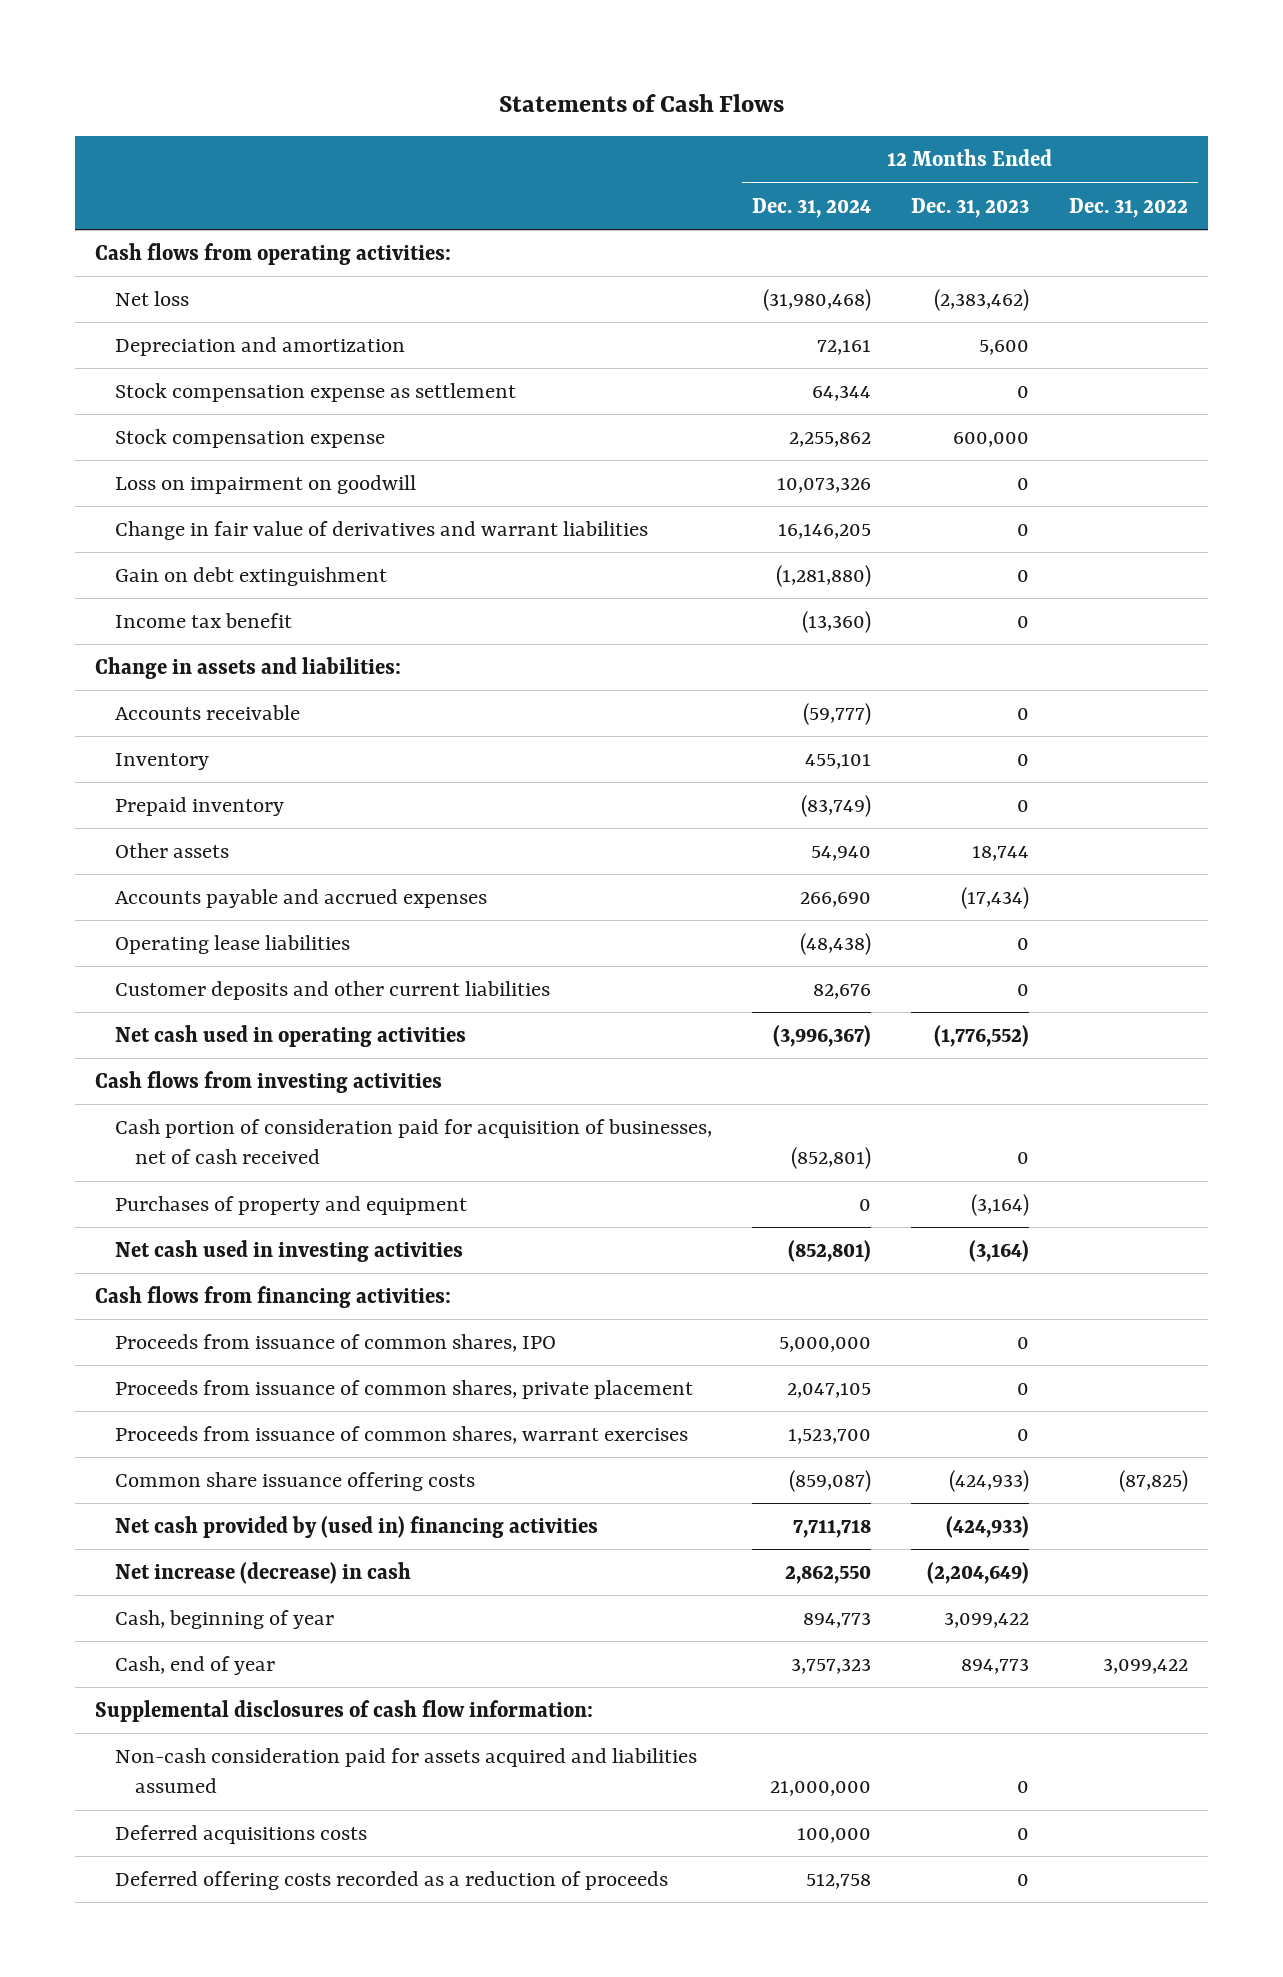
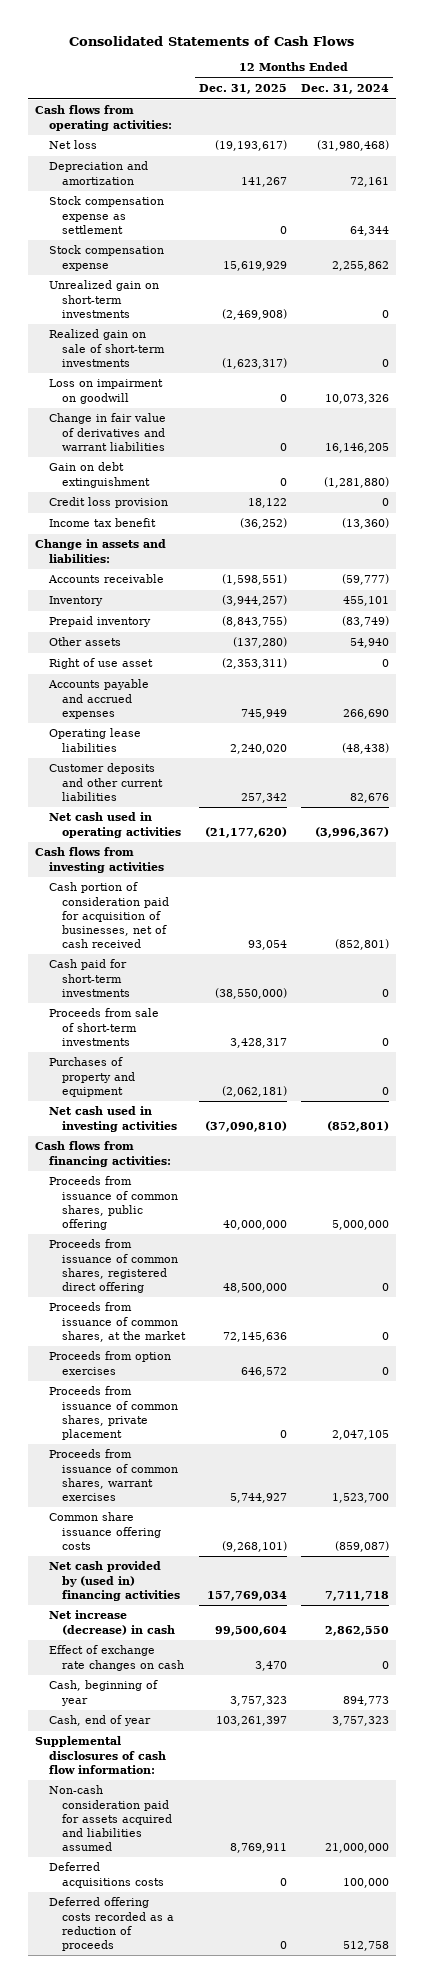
- Statements of Cash Flows
+ Consolidated Statements of Cash Flows
- | 12 Months Ended Dec. 31, 2024 | 12 Months Ended Dec. 31, 2023 | 12 Months Ended Dec. 31, 2022
+ | 12 Months Ended Dec. 31, 2025 | 12 Months Ended Dec. 31, 2024
+ Unrealized gain on short-term investments | (2,469,908) | 0
+ Realized gain on sale of short-term investments | (1,623,317) | 0
+ Credit loss provision | 18,122 | 0
+ Right of use asset | (2,353,311) | 0
+ Cash paid for short-term investments | (38,550,000) | 0
+ Proceeds from sale of short-term investments | 3,428,317 | 0
- Proceeds from issuance of common shares, IPO | 5,000,000 | 0 |
+ Proceeds from issuance of common shares, public offering | 40,000,000 | 5,000,000
+ Proceeds from issuance of common shares, registered direct offering | 48,500,000 | 0
+ Proceeds from issuance of common shares, at the market | 72,145,636 | 0
+ Proceeds from option exercises | 646,572 | 0
+ Effect of exchange rate changes on cash | 3,470 | 0

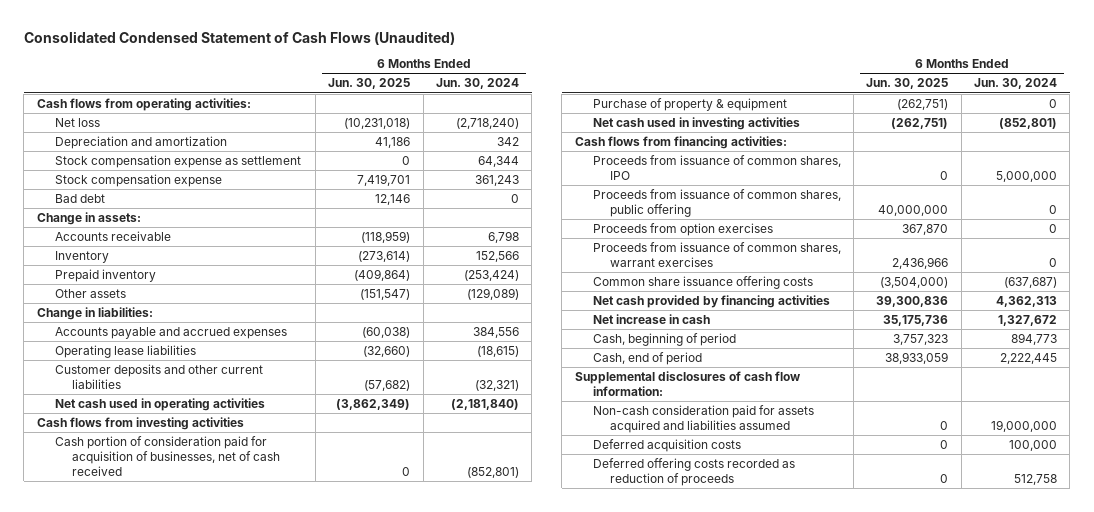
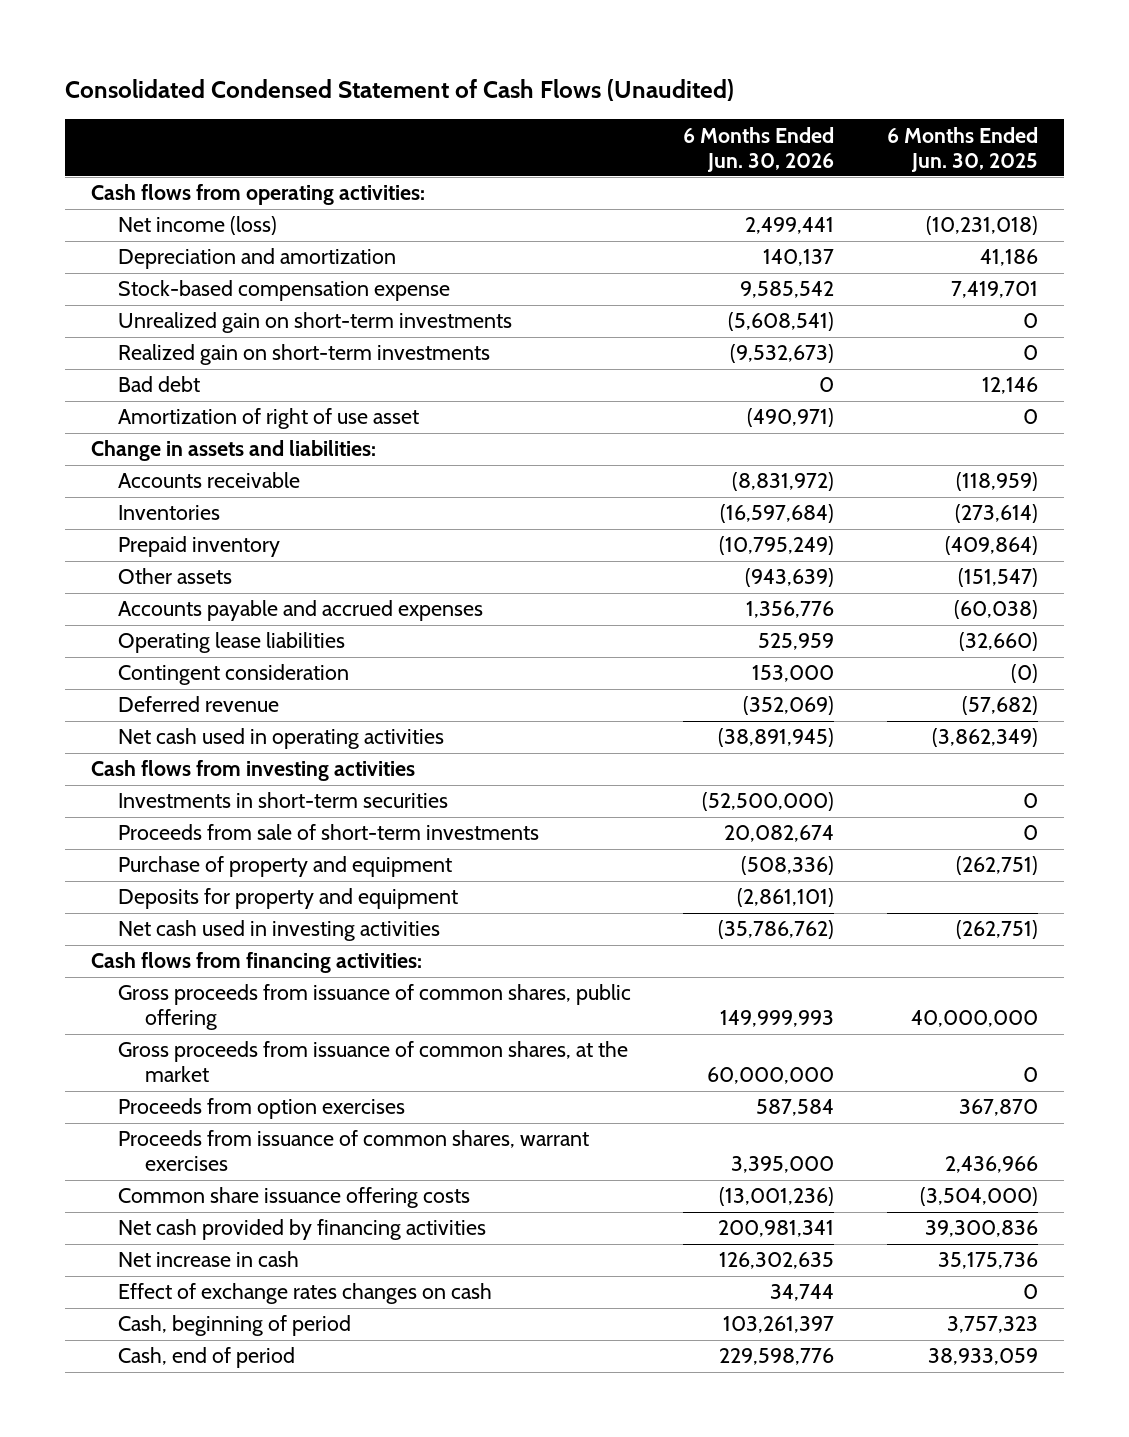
- | 6 Months Ended Jun. 30, 2025 | 6 Months Ended Jun. 30, 2024
+ | 6 Months Ended Jun. 30, 2026 | 6 Months Ended Jun. 30, 2025
- Net loss | (10,231,018) | (2,718,240)
+ Net income (loss) | 2,499,441 | (10,231,018)
- Stock compensation expense as settlement | 0 | 64,344
- Stock compensation expense | 7,419,701 | 361,243
+ Stock-based compensation expense | 9,585,542 | 7,419,701
+ Unrealized gain on short-term investments | (5,608,541) | 0
+ Realized gain on short-term investments | (9,532,673) | 0
- Change in assets:
+ Amortization of right of use asset | (490,971) | 0
+ Change in assets and liabilities:
- Inventory | (273,614) | 152,566
+ Inventories | (16,597,684) | (273,614)
- Change in liabilities:
- Customer deposits and other current liabilities | (57,682) | (32,321)
+ Contingent consideration | 153,000 | (0)
+ Deferred revenue | (352,069) | (57,682)
- Cash portion of consideration paid for acquisition of businesses, net of cash received | 0 | (852,801)
- Purchase of property & equipment | (262,751) | 0
+ Investments in short-term securities | (52,500,000) | 0
+ Proceeds from sale of short-term investments | 20,082,674 | 0
+ Purchase of property and equipment | (508,336) | (262,751)
+ Deposits for property and equipment | (2,861,101) |
- Proceeds from issuance of common shares, IPO | 0 | 5,000,000
- Proceeds from issuance of common shares, public offering | 40,000,000 | 0
+ Gross proceeds from issuance of common shares, public offering | 149,999,993 | 40,000,000
+ Gross proceeds from issuance of common shares, at the market | 60,000,000 | 0
+ Effect of exchange rates changes on cash | 34,744 | 0
- Supplemental disclosures of cash flow information:
- Non-cash consideration paid for assets acquired and liabilities assumed | 0 | 19,000,000
- Deferred acquisition costs | 0 | 100,000
- Deferred offering costs recorded as reduction of proceeds | 0 | 512,758

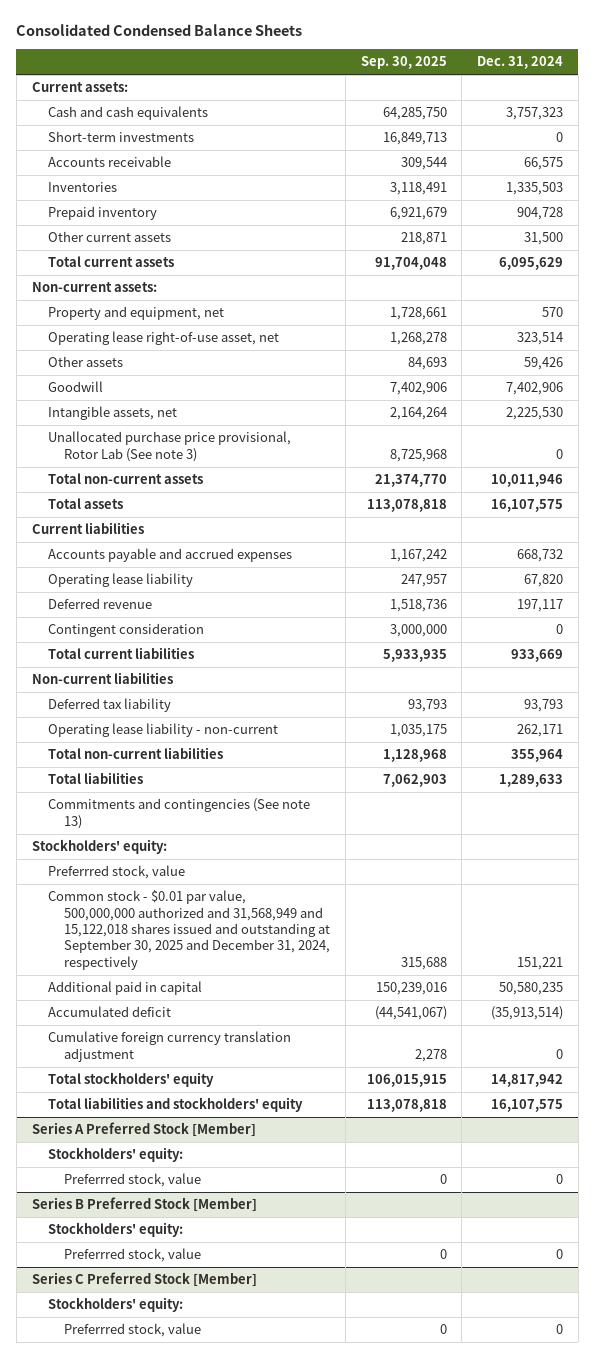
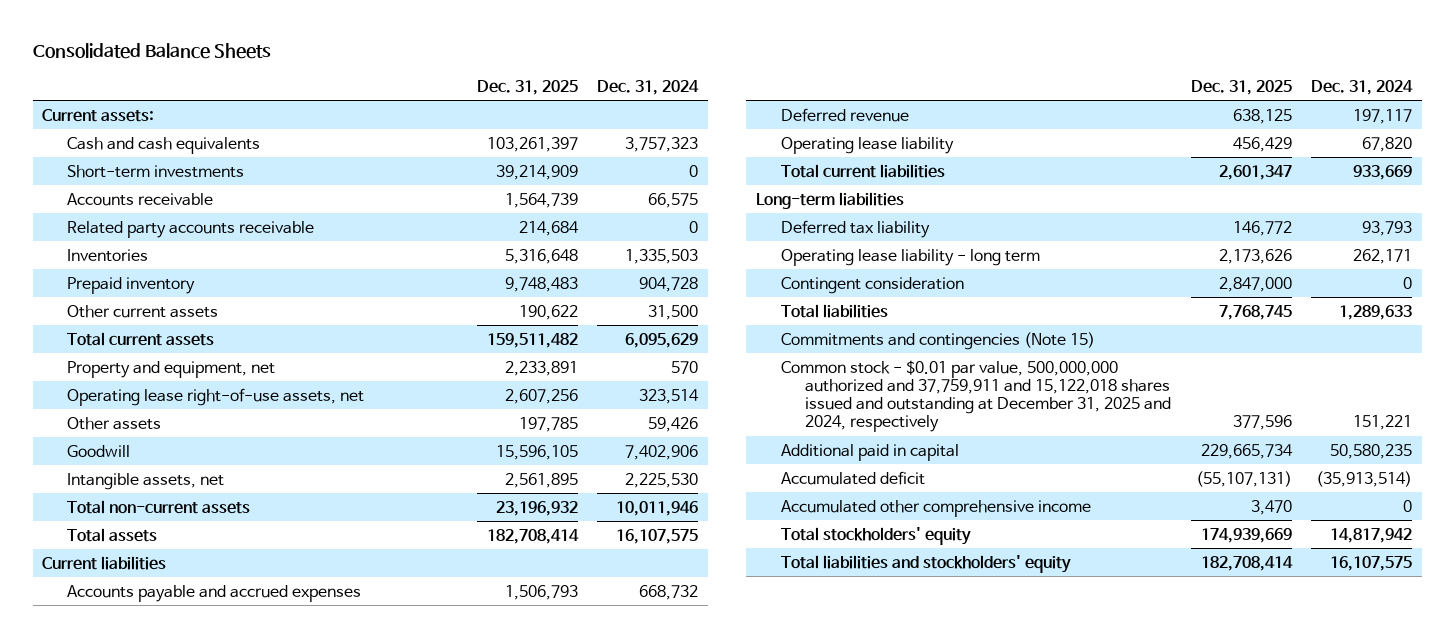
- Consolidated Condensed Balance Sheets
+ Consolidated Balance Sheets
- | Sep. 30, 2025 | Dec. 31, 2024
+ | Dec. 31, 2025 | Dec. 31, 2024
+ Related party accounts receivable | 214,684 | 0
- Non-current assets:
- Operating lease right-of-use asset, net | 1,268,278 | 323,514
+ Operating lease right-of-use assets, net | 2,607,256 | 323,514
- Unallocated purchase price provisional, Rotor Lab (See note 3) | 8,725,968 | 0
moved down: Operating lease liability | 456,429 | 67,820
- Non-current liabilities
+ Long-term liabilities
- Operating lease liability - non-current | 1,035,175 | 262,171
- Total non-current liabilities | 1,128,968 | 355,964
+ Operating lease liability - long term | 2,173,626 | 262,171
moved down: Contingent consideration | 2,847,000 | 0
- Commitments and contingencies (See note 13)
- Stockholders' equity:
- Preferrred stock, value
- Common stock - $0.01 par value, 500,000,000 authorized and 31,568,949 and 15,122,018 shares issued and outstanding at September 30, 2025 and December 31, 2024, respectively | 315,688 | 151,221
+ Commitments and contingencies (Note 15)
+ Common stock - $0.01 par value, 500,000,000 authorized and 37,759,911 and 15,122,018 shares issued and outstanding at December 31, 2025 and 2024, respectively | 377,596 | 151,221
- Cumulative foreign currency translation adjustment | 2,278 | 0
+ Accumulated other comprehensive income | 3,470 | 0
- Series A Preferred Stock [Member]
- Stockholders' equity:
- Preferrred stock, value | 0 | 0
- Series B Preferred Stock [Member]
- Stockholders' equity:
- Preferrred stock, value | 0 | 0
- Series C Preferred Stock [Member]
- Stockholders' equity:
- Preferrred stock, value | 0 | 0

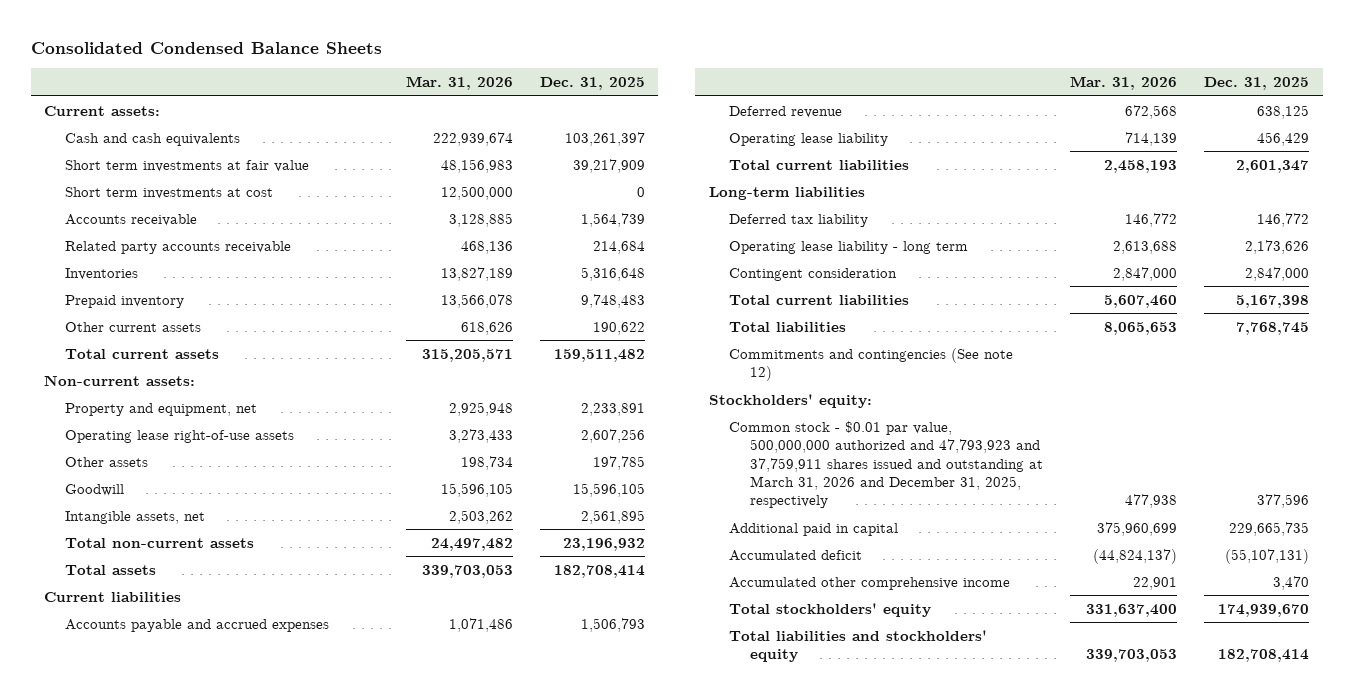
- Consolidated Balance Sheets
+ Consolidated Condensed Balance Sheets
- | Dec. 31, 2025 | Dec. 31, 2024
+ | Mar. 31, 2026 | Dec. 31, 2025
- Short-term investments | 39,214,909 | 0
+ Short term investments at fair value | 48,156,983 | 39,217,909
+ Short term investments at cost | 12,500,000 | 0
+ Non-current assets:
- Operating lease right-of-use assets, net | 2,607,256 | 323,514
+ Operating lease right-of-use assets | 3,273,433 | 2,607,256
+ Total current liabilities | 5,607,460 | 5,167,398
- Commitments and contingencies (Note 15)
- Common stock - $0.01 par value, 500,000,000 authorized and 37,759,911 and 15,122,018 shares issued and outstanding at December 31, 2025 and 2024, respectively | 377,596 | 151,221
- Additional paid in capital | 229,665,734 | 50,580,235
+ Commitments and contingencies (See note 12)
+ Stockholders' equity:
+ Common stock - $0.01 par value, 500,000,000 authorized and 47,793,923 and 37,759,911 shares issued and outstanding at March 31, 2026 and December 31, 2025, respectively | 477,938 | 377,596
+ Additional paid in capital | 375,960,699 | 229,665,735
- Total stockholders' equity | 174,939,669 | 14,817,942
+ Total stockholders' equity | 331,637,400 | 174,939,670

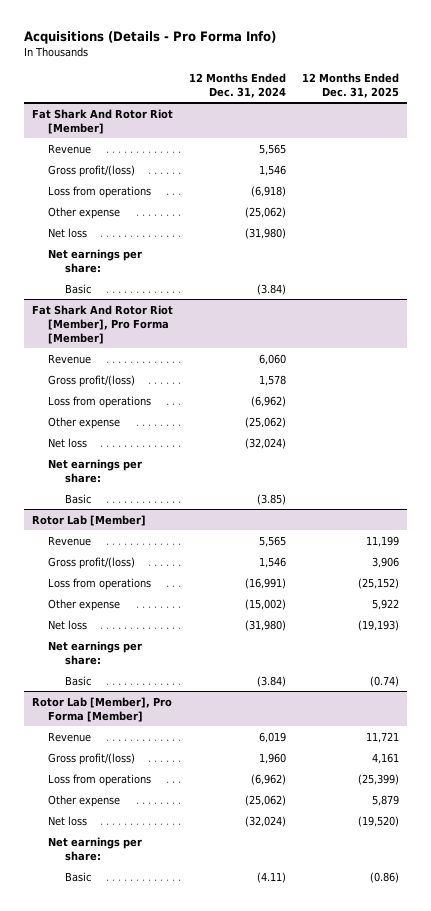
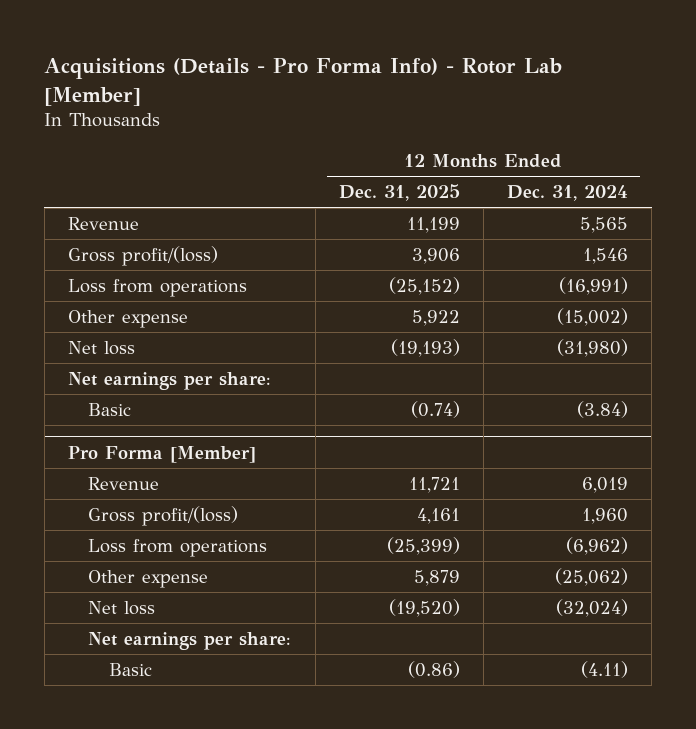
- Acquisitions (Details - Pro Forma Info)
+ Acquisitions (Details - Pro Forma Info) - Rotor Lab [Member]
- | 12 Months Ended Dec. 31, 2024 | 12 Months Ended Dec. 31, 2025
+ | 12 Months Ended Dec. 31, 2025 | 12 Months Ended Dec. 31, 2024
- Fat Shark And Rotor Riot [Member]
- Revenue | 5,565 |
- Gross profit/(loss) | 1,546 |
- Loss from operations | (6,918) |
- Other expense | (25,062) |
- Net loss | (31,980) |
- Net earnings per share:
- Basic | (3.84) |
- Fat Shark And Rotor Riot [Member], Pro Forma [Member]
- Revenue | 6,060 |
- Gross profit/(loss) | 1,578 |
- Loss from operations | (6,962) |
- Other expense | (25,062) |
- Net loss | (32,024) |
- Net earnings per share:
- Basic | (3.85) |
- Rotor Lab [Member]
- Rotor Lab [Member], Pro Forma [Member]
+ Pro Forma [Member]

